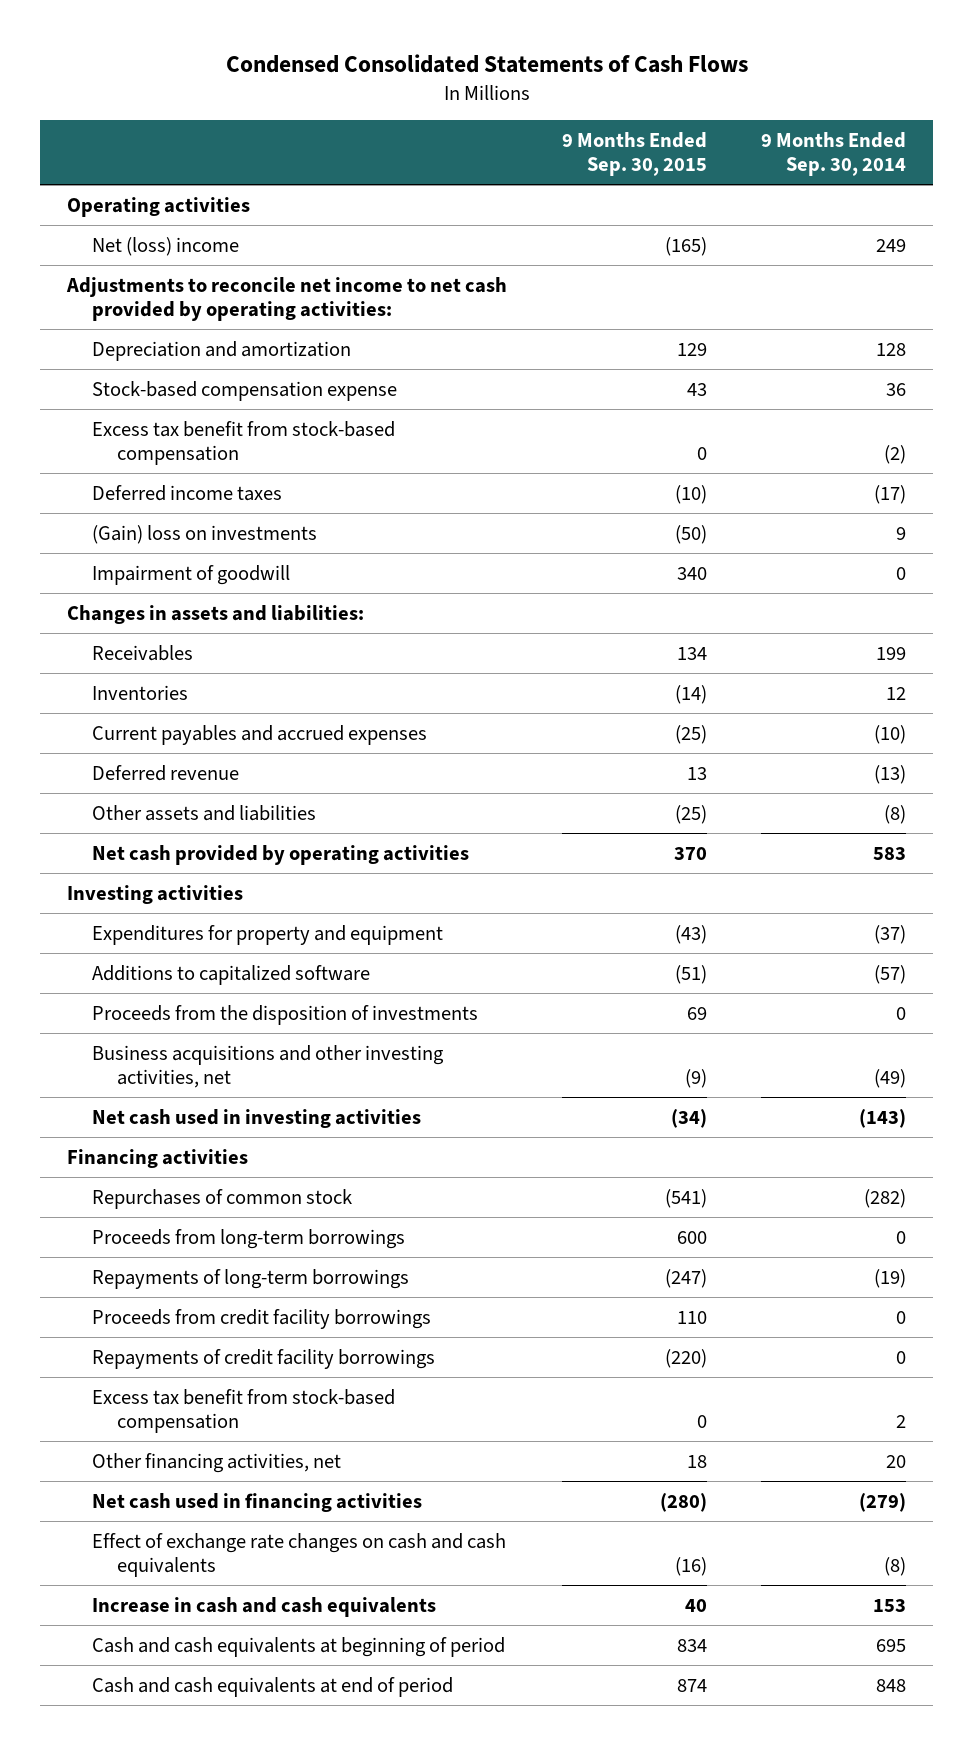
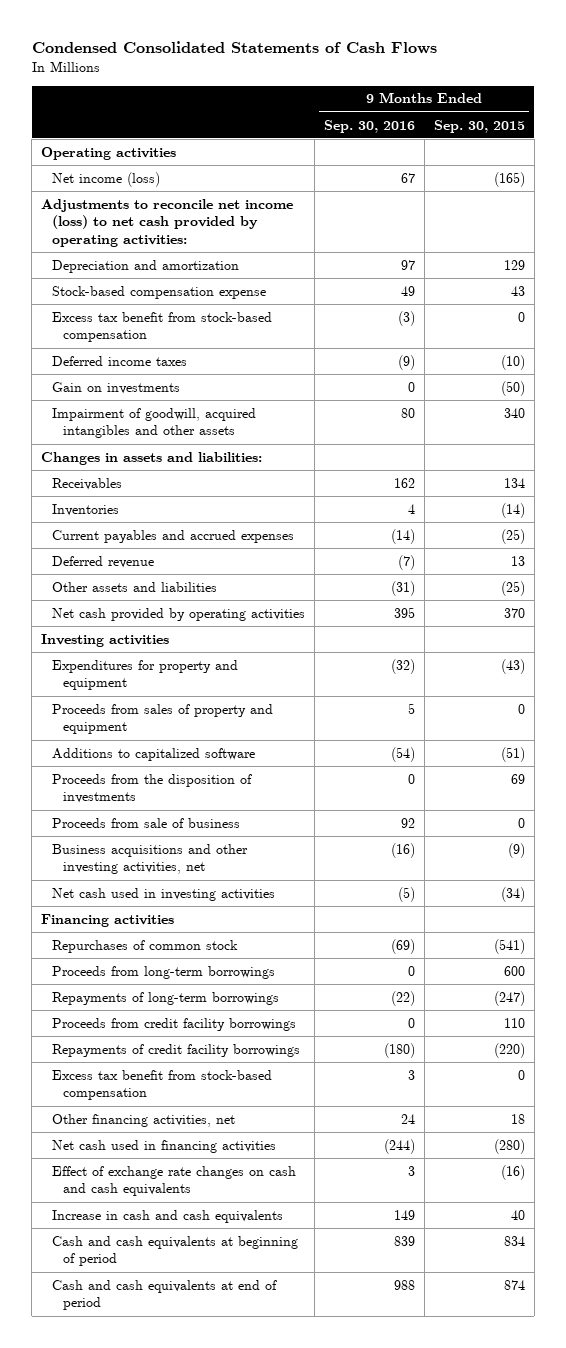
- | 9 Months Ended Sep. 30, 2015 | 9 Months Ended Sep. 30, 2014
+ | 9 Months Ended Sep. 30, 2016 | 9 Months Ended Sep. 30, 2015
- Net (loss) income | (165) | 249
- Adjustments to reconcile net income to net cash provided by operating activities:
+ Net income (loss) | 67 | (165)
+ Adjustments to reconcile net income (loss) to net cash provided by operating activities:
- (Gain) loss on investments | (50) | 9
- Impairment of goodwill | 340 | 0
+ Gain on investments | 0 | (50)
+ Impairment of goodwill, acquired intangibles and other assets | 80 | 340
+ Proceeds from sales of property and equipment | 5 | 0
+ Proceeds from sale of business | 92 | 0

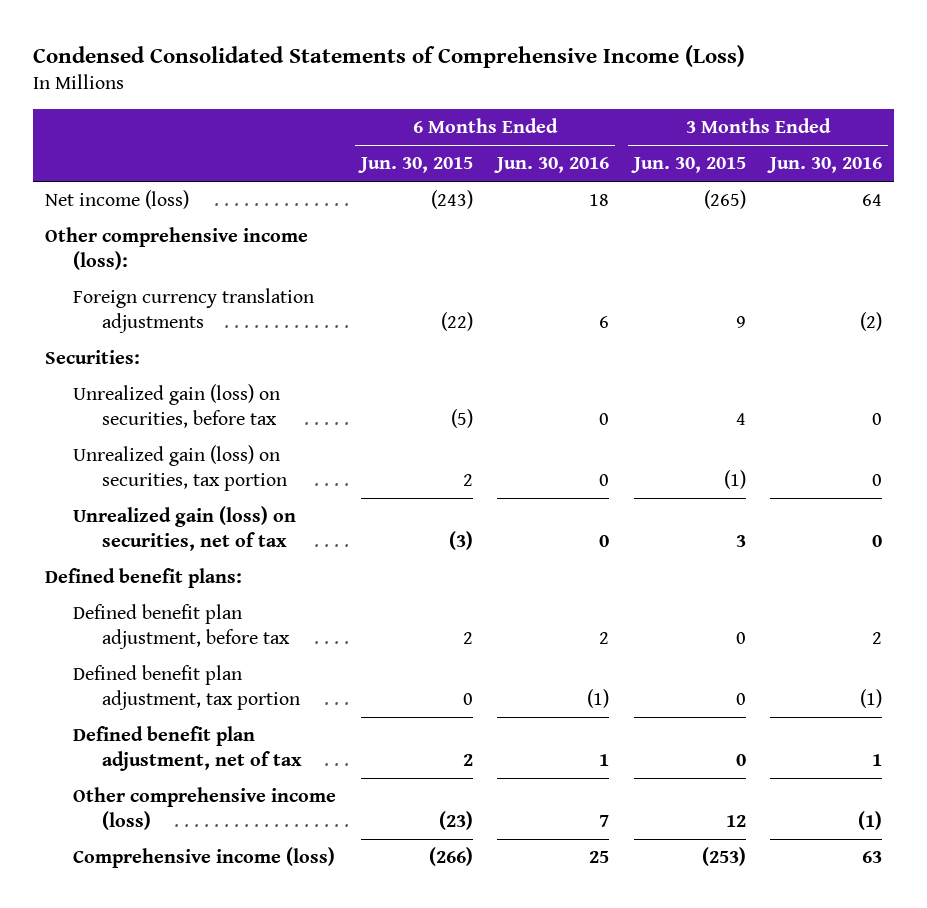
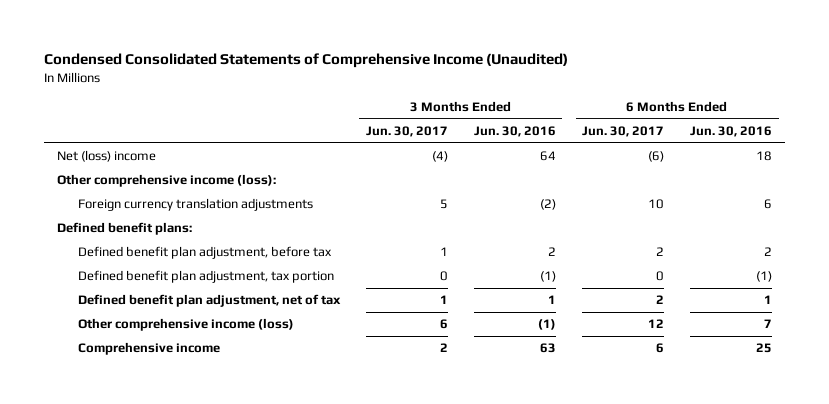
- Condensed Consolidated Statements of Comprehensive Income (Loss)
+ Condensed Consolidated Statements of Comprehensive Income (Unaudited)
- | 6 Months Ended Jun. 30, 2015 | 6 Months Ended Jun. 30, 2016 | 3 Months Ended Jun. 30, 2015 | 3 Months Ended Jun. 30, 2016
+ | 3 Months Ended Jun. 30, 2017 | 3 Months Ended Jun. 30, 2016 | 6 Months Ended Jun. 30, 2017 | 6 Months Ended Jun. 30, 2016
- Net income (loss) | (243) | 18 | (265) | 64
+ Net (loss) income | (4) | 64 | (6) | 18
- Securities:
- Unrealized gain (loss) on securities, before tax | (5) | 0 | 4 | 0
- Unrealized gain (loss) on securities, tax portion | 2 | 0 | (1) | 0
- Unrealized gain (loss) on securities, net of tax | (3) | 0 | 3 | 0
- Comprehensive income (loss) | (266) | 25 | (253) | 63
+ Comprehensive income | 2 | 63 | 6 | 25

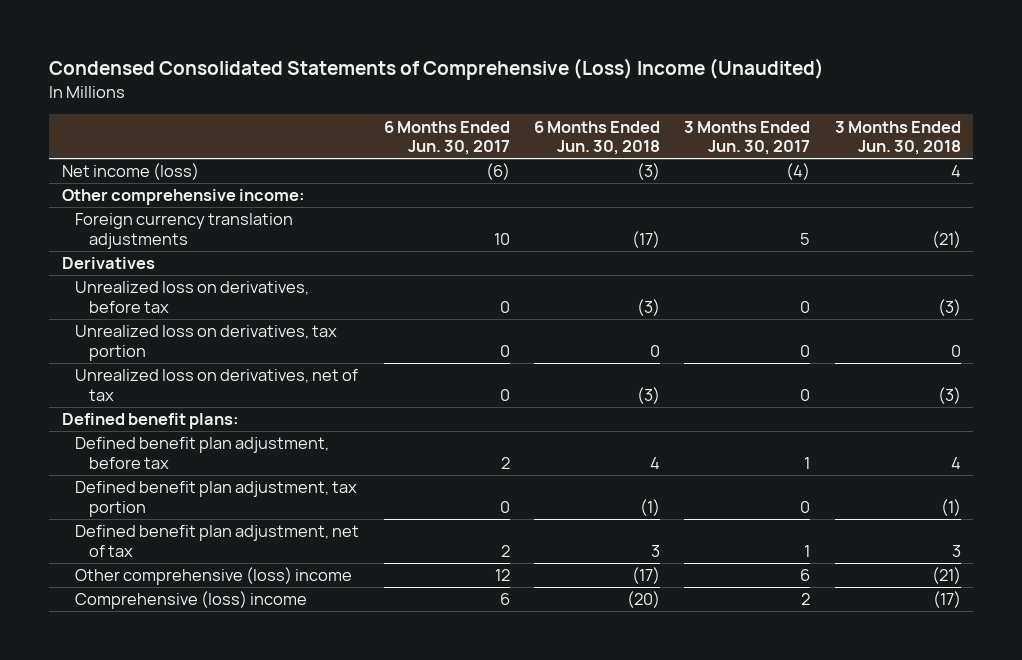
- Condensed Consolidated Statements of Comprehensive Income (Unaudited)
+ Condensed Consolidated Statements of Comprehensive (Loss) Income (Unaudited)
- | 3 Months Ended Jun. 30, 2017 | 3 Months Ended Jun. 30, 2016 | 6 Months Ended Jun. 30, 2017 | 6 Months Ended Jun. 30, 2016
+ | 6 Months Ended Jun. 30, 2017 | 6 Months Ended Jun. 30, 2018 | 3 Months Ended Jun. 30, 2017 | 3 Months Ended Jun. 30, 2018
- Net (loss) income | (4) | 64 | (6) | 18
- Other comprehensive income (loss):
+ Net income (loss) | (6) | (3) | (4) | 4
+ Other comprehensive income:
+ Derivatives
+ Unrealized loss on derivatives, before tax | 0 | (3) | 0 | (3)
+ Unrealized loss on derivatives, tax portion | 0 | 0 | 0 | 0
+ Unrealized loss on derivatives, net of tax | 0 | (3) | 0 | (3)
- Other comprehensive income (loss) | 6 | (1) | 12 | 7
- Comprehensive income | 2 | 63 | 6 | 25
+ Other comprehensive (loss) income | 12 | (17) | 6 | (21)
+ Comprehensive (loss) income | 6 | (20) | 2 | (17)

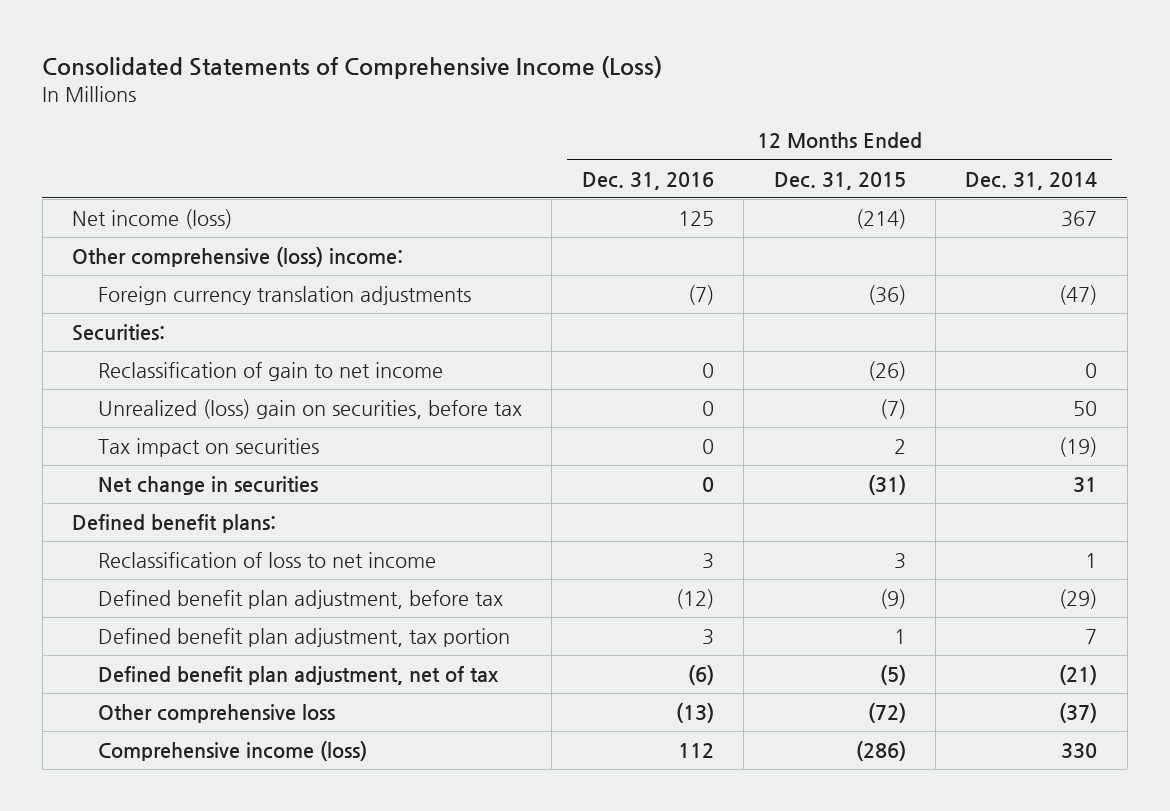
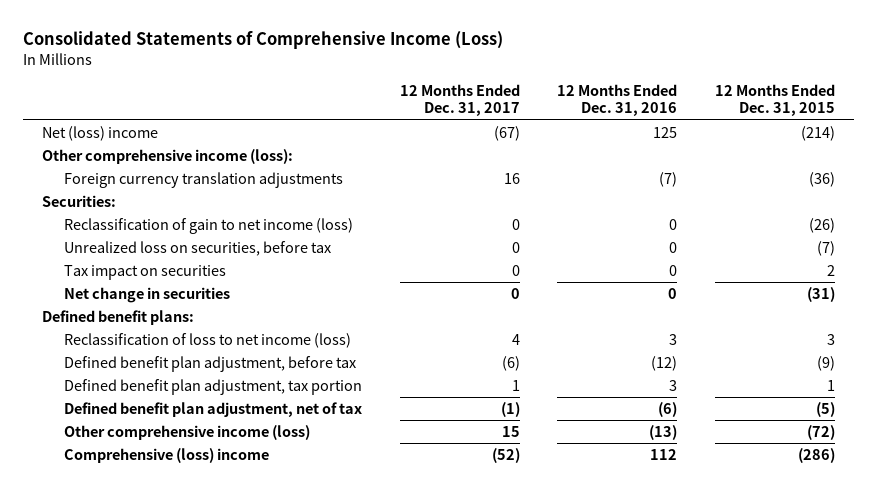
- | 12 Months Ended Dec. 31, 2016 | 12 Months Ended Dec. 31, 2015 | 12 Months Ended Dec. 31, 2014
+ | 12 Months Ended Dec. 31, 2017 | 12 Months Ended Dec. 31, 2016 | 12 Months Ended Dec. 31, 2015
- Net income (loss) | 125 | (214) | 367
- Other comprehensive (loss) income:
+ Net (loss) income | (67) | 125 | (214)
+ Other comprehensive income (loss):
- Reclassification of gain to net income | 0 | (26) | 0
- Unrealized (loss) gain on securities, before tax | 0 | (7) | 50
+ Reclassification of gain to net income (loss) | 0 | 0 | (26)
+ Unrealized loss on securities, before tax | 0 | 0 | (7)
- Reclassification of loss to net income | 3 | 3 | 1
+ Reclassification of loss to net income (loss) | 4 | 3 | 3
- Other comprehensive loss | (13) | (72) | (37)
- Comprehensive income (loss) | 112 | (286) | 330
+ Other comprehensive income (loss) | 15 | (13) | (72)
+ Comprehensive (loss) income | (52) | 112 | (286)

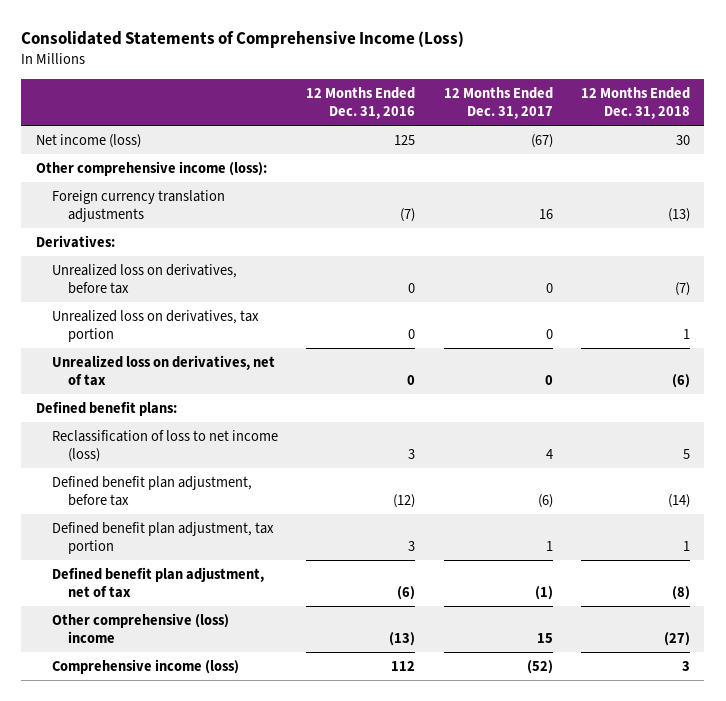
- | 12 Months Ended Dec. 31, 2017 | 12 Months Ended Dec. 31, 2016 | 12 Months Ended Dec. 31, 2015
+ | 12 Months Ended Dec. 31, 2016 | 12 Months Ended Dec. 31, 2017 | 12 Months Ended Dec. 31, 2018
- Net (loss) income | (67) | 125 | (214)
+ Net income (loss) | 125 | (67) | 30
- Securities:
- Reclassification of gain to net income (loss) | 0 | 0 | (26)
- Unrealized loss on securities, before tax | 0 | 0 | (7)
- Tax impact on securities | 0 | 0 | 2
- Net change in securities | 0 | 0 | (31)
+ Derivatives:
+ Unrealized loss on derivatives, before tax | 0 | 0 | (7)
+ Unrealized loss on derivatives, tax portion | 0 | 0 | 1
+ Unrealized loss on derivatives, net of tax | 0 | 0 | (6)
- Other comprehensive income (loss) | 15 | (13) | (72)
- Comprehensive (loss) income | (52) | 112 | (286)
+ Other comprehensive (loss) income | (13) | 15 | (27)
+ Comprehensive income (loss) | 112 | (52) | 3

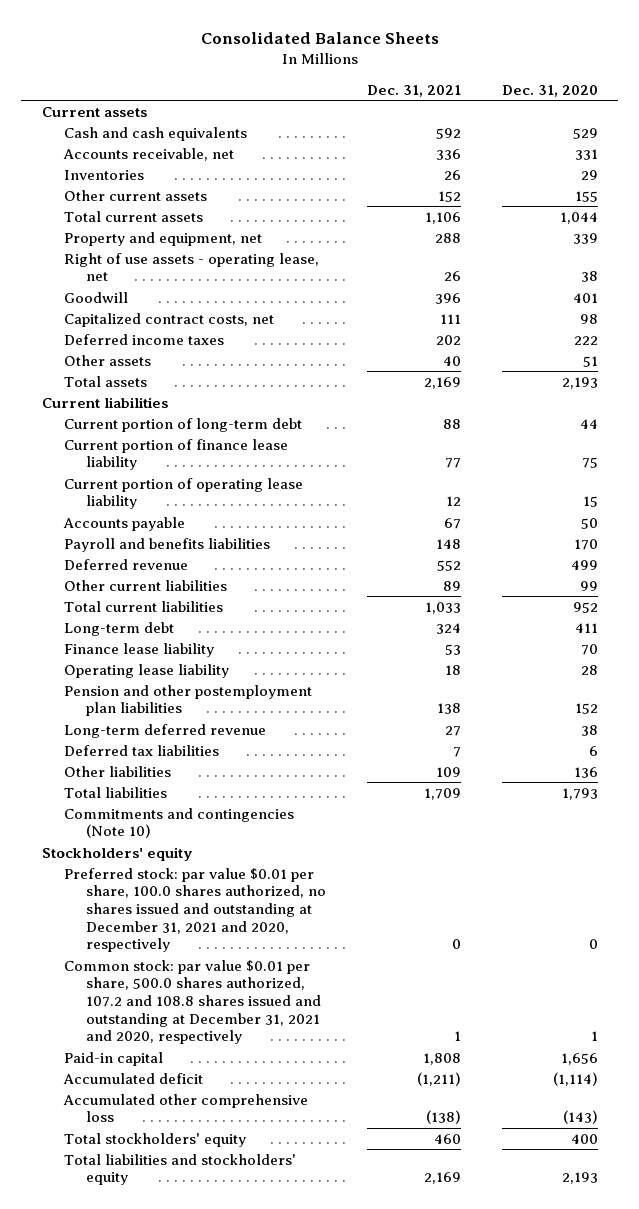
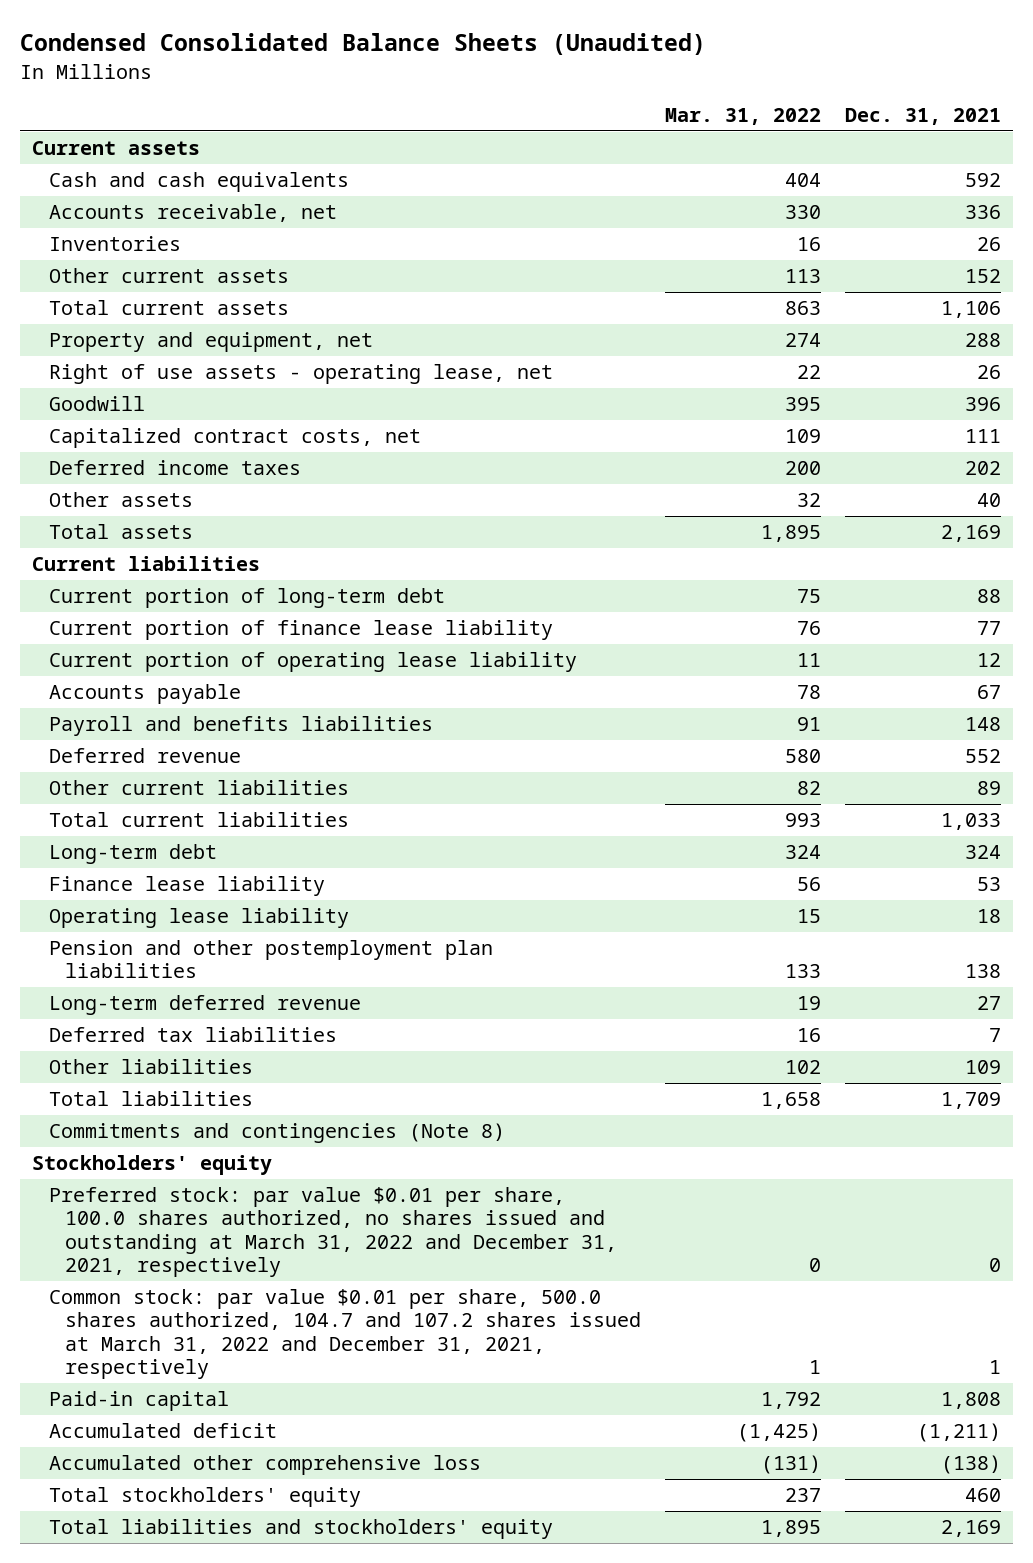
- Consolidated Balance Sheets
+ Condensed Consolidated Balance Sheets (Unaudited)
- | Dec. 31, 2021 | Dec. 31, 2020
+ | Mar. 31, 2022 | Dec. 31, 2021
- Commitments and contingencies (Note 10)
+ Commitments and contingencies (Note 8)
- Preferred stock: par value $0.01 per share, 100.0 shares authorized, no shares issued and outstanding at December 31, 2021 and 2020, respectively | 0 | 0
- Common stock: par value $0.01 per share, 500.0 shares authorized, 107.2 and 108.8 shares issued and outstanding at December 31, 2021 and 2020, respectively | 1 | 1
+ Preferred stock: par value $0.01 per share, 100.0 shares authorized, no shares issued and outstanding at March 31, 2022 and December 31, 2021, respectively | 0 | 0
+ Common stock: par value $0.01 per share, 500.0 shares authorized, 104.7 and 107.2 shares issued at March 31, 2022 and December 31, 2021, respectively | 1 | 1

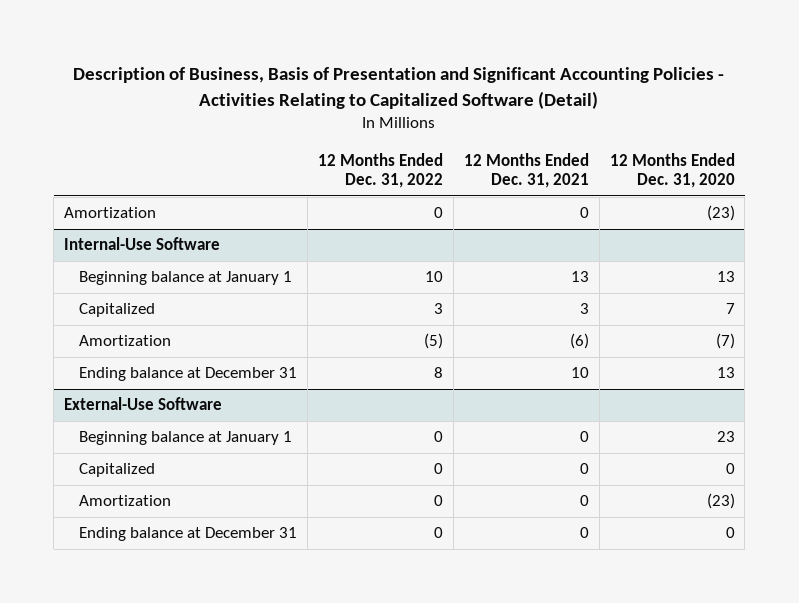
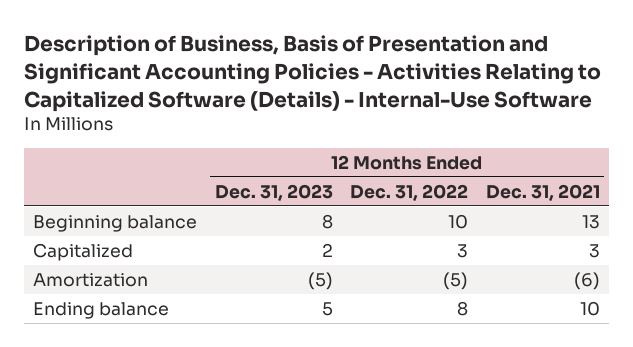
- Description of Business, Basis of Presentation and Significant Accounting Policies - Activities Relating to Capitalized Software (Detail)
+ Description of Business, Basis of Presentation and Significant Accounting Policies - Activities Relating to Capitalized Software (Details) - Internal-Use Software
- | 12 Months Ended Dec. 31, 2022 | 12 Months Ended Dec. 31, 2021 | 12 Months Ended Dec. 31, 2020
+ | 12 Months Ended Dec. 31, 2023 | 12 Months Ended Dec. 31, 2022 | 12 Months Ended Dec. 31, 2021
- Amortization | 0 | 0 | (23)
- Internal-Use Software
- Beginning balance at January 1 | 10 | 13 | 13
+ Beginning balance | 8 | 10 | 13
- Ending balance at December 31 | 8 | 10 | 13
- External-Use Software
- Beginning balance at January 1 | 0 | 0 | 23
- Capitalized | 0 | 0 | 0
- Amortization | 0 | 0 | (23)
- Ending balance at December 31 | 0 | 0 | 0
+ Ending balance | 5 | 8 | 10

